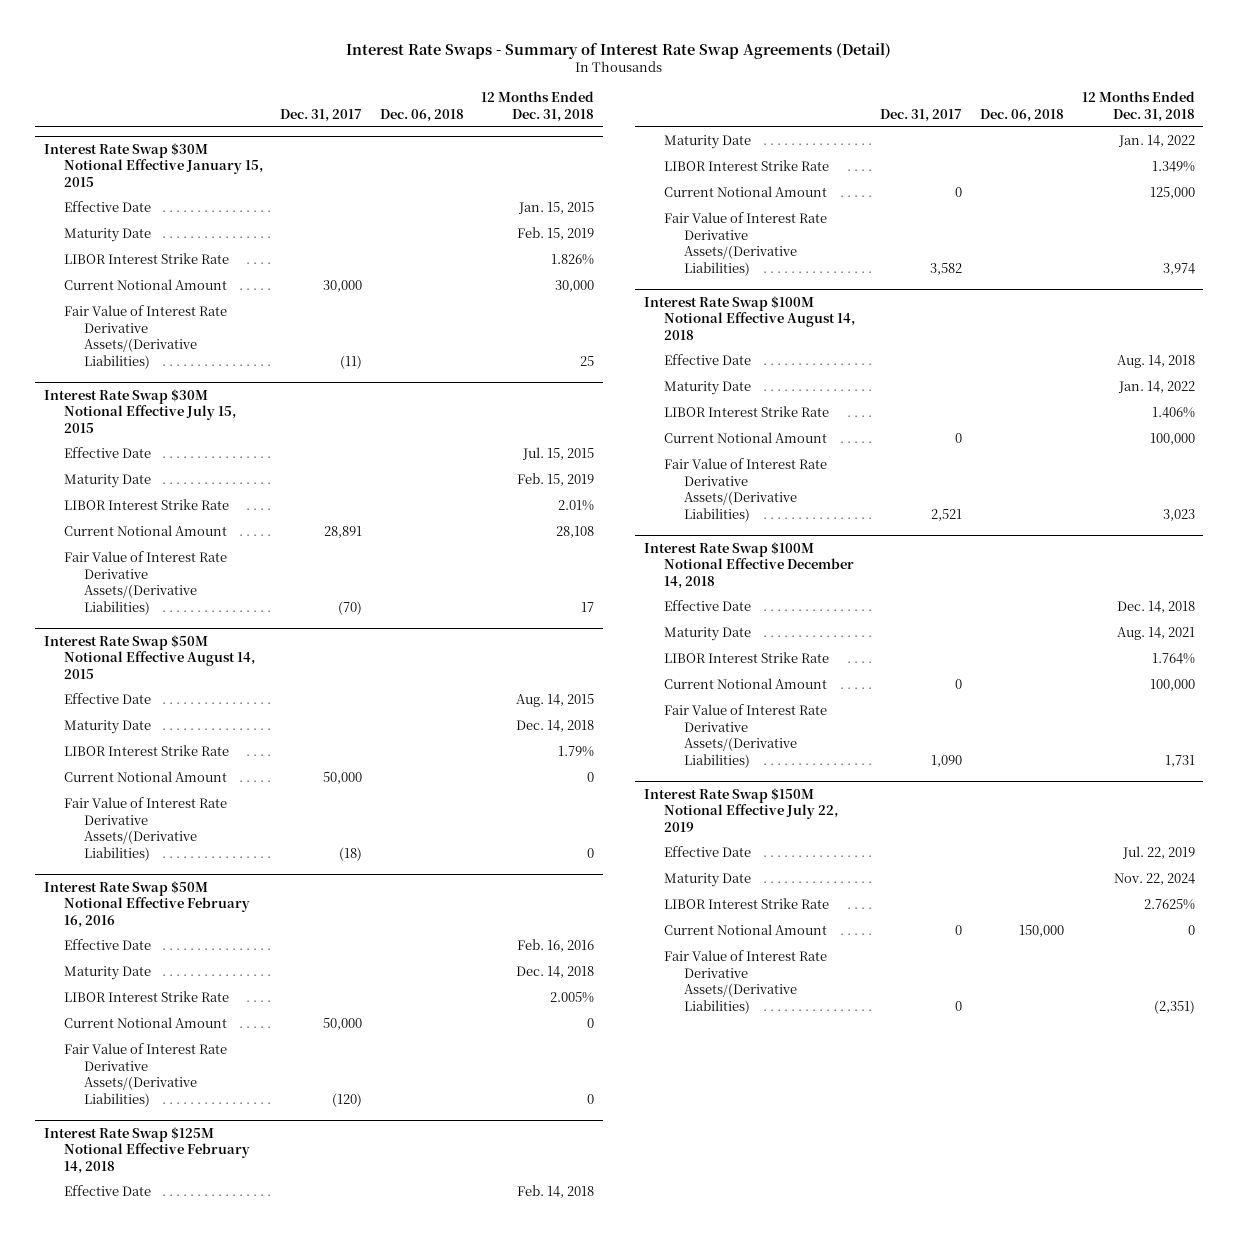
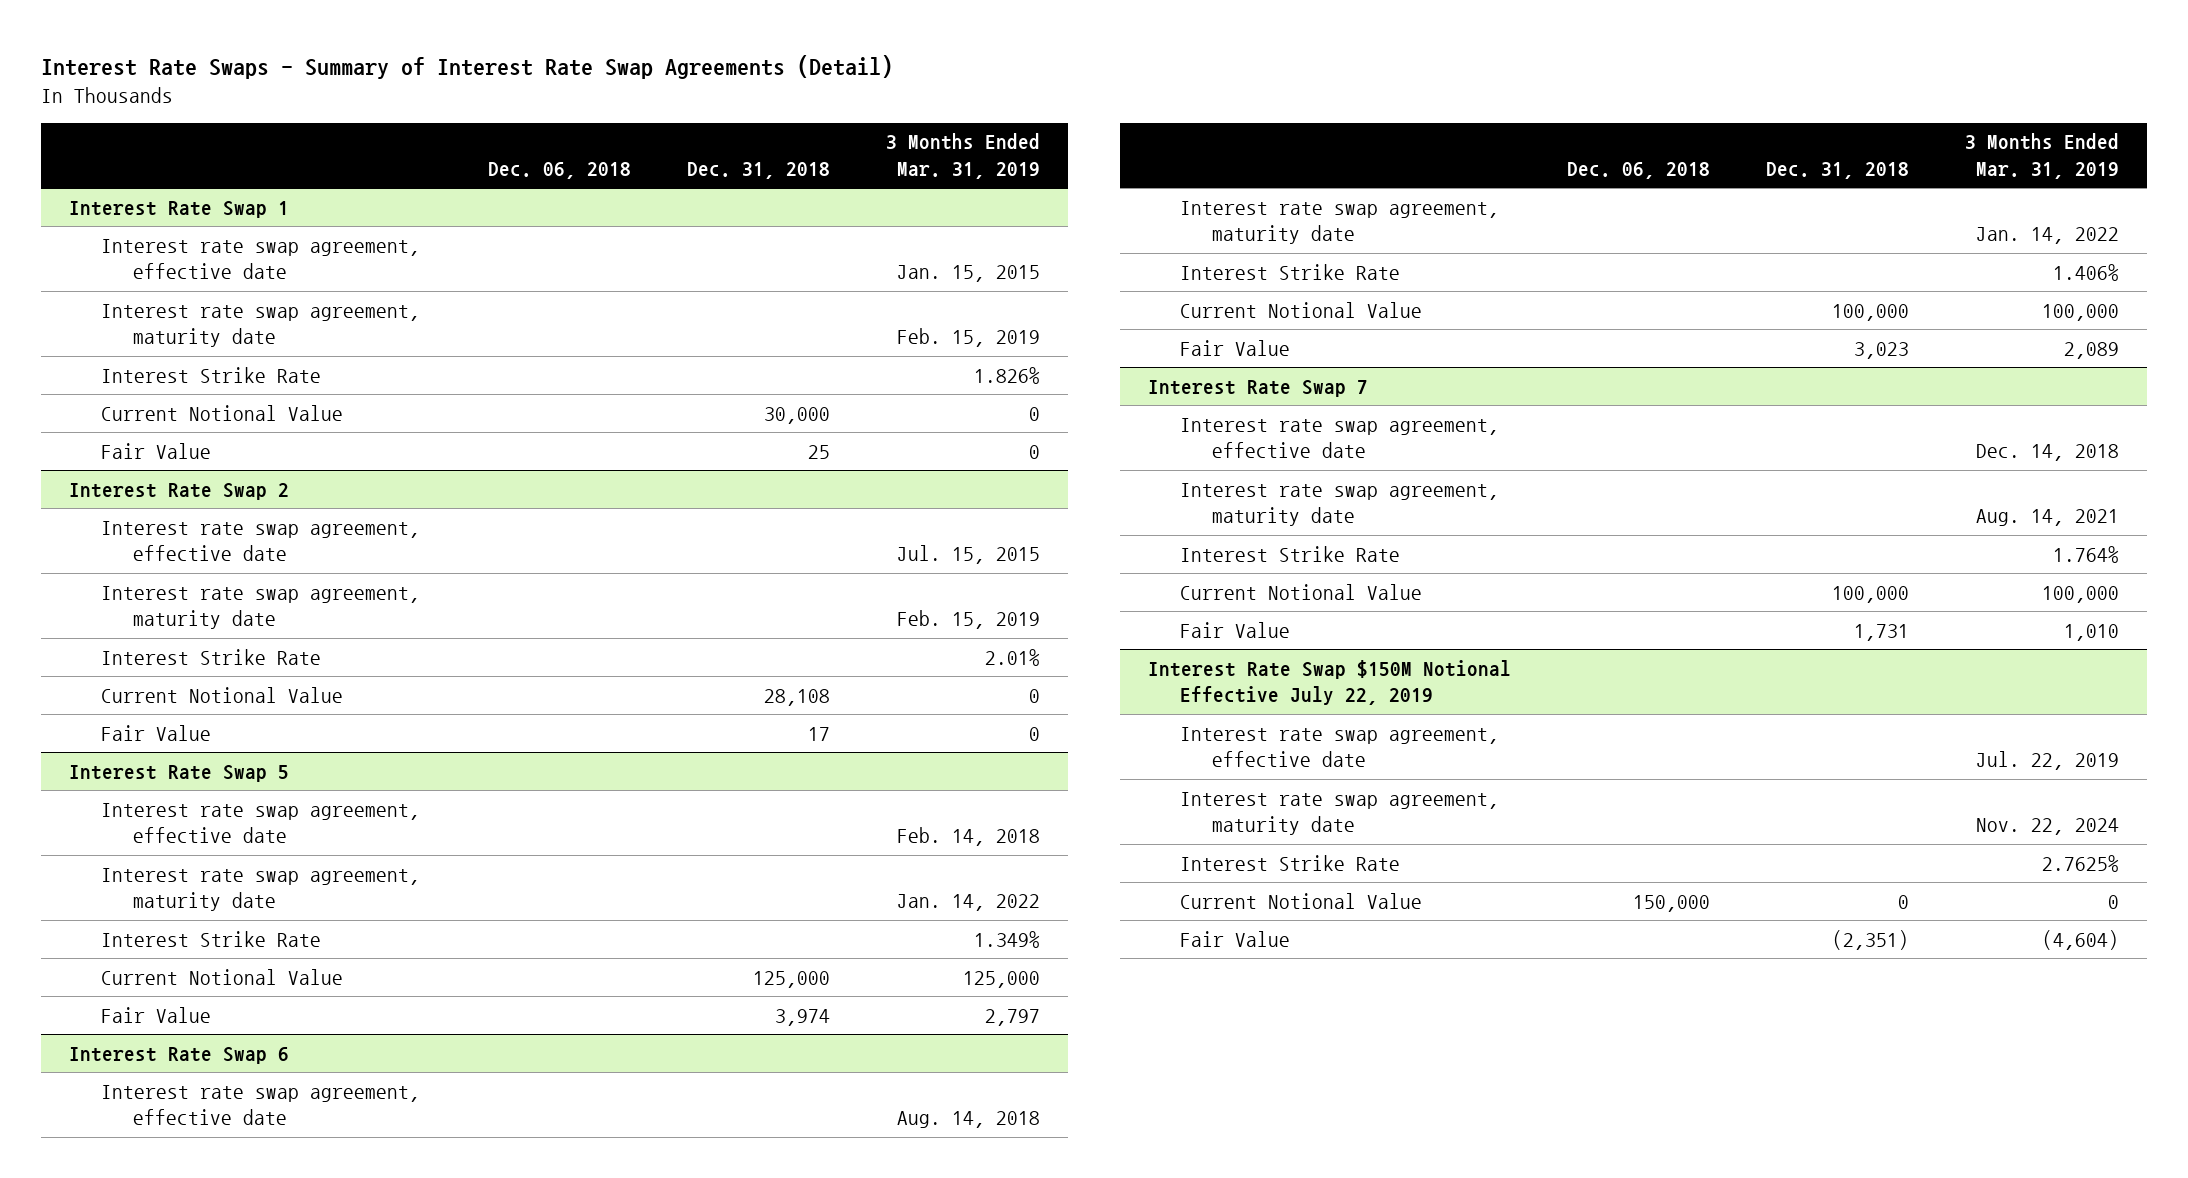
- | Dec. 31, 2017 | Dec. 06, 2018 | 12 Months Ended Dec. 31, 2018
+ | Dec. 06, 2018 | Dec. 31, 2018 | 3 Months Ended Mar. 31, 2019
- Interest Rate Swap $30M Notional Effective January 15, 2015
- Effective Date | | | Jan. 15, 2015
- Maturity Date | | | Feb. 15, 2019
- LIBOR Interest Strike Rate | | | 1.826%
- Current Notional Amount | 30,000 | | 30,000
- Fair Value of Interest Rate Derivative Assets/(Derivative Liabilities) | (11) | | 25
- Interest Rate Swap $30M Notional Effective July 15, 2015
- Effective Date | | | Jul. 15, 2015
- Maturity Date | | | Feb. 15, 2019
- LIBOR Interest Strike Rate | | | 2.01%
- Current Notional Amount | 28,891 | | 28,108
- Fair Value of Interest Rate Derivative Assets/(Derivative Liabilities) | (70) | | 17
- Interest Rate Swap $50M Notional Effective August 14, 2015
- Effective Date | | | Aug. 14, 2015
- Maturity Date | | | Dec. 14, 2018
- LIBOR Interest Strike Rate | | | 1.79%
- Current Notional Amount | 50,000 | | 0
- Fair Value of Interest Rate Derivative Assets/(Derivative Liabilities) | (18) | | 0
- Interest Rate Swap $50M Notional Effective February 16, 2016
- Effective Date | | | Feb. 16, 2016
- Maturity Date | | | Dec. 14, 2018
- LIBOR Interest Strike Rate | | | 2.005%
- Current Notional Amount | 50,000 | | 0
- Fair Value of Interest Rate Derivative Assets/(Derivative Liabilities) | (120) | | 0
- Interest Rate Swap $125M Notional Effective February 14, 2018
- Effective Date | | | Feb. 14, 2018
- Maturity Date | | | Jan. 14, 2022
- LIBOR Interest Strike Rate | | | 1.349%
- Current Notional Amount | 0 | | 125,000
- Fair Value of Interest Rate Derivative Assets/(Derivative Liabilities) | 3,582 | | 3,974
- Interest Rate Swap $100M Notional Effective August 14, 2018
- Effective Date | | | Aug. 14, 2018
- Maturity Date | | | Jan. 14, 2022
- LIBOR Interest Strike Rate | | | 1.406%
- Current Notional Amount | 0 | | 100,000
- Fair Value of Interest Rate Derivative Assets/(Derivative Liabilities) | 2,521 | | 3,023
- Interest Rate Swap $100M Notional Effective December 14, 2018
- Effective Date | | | Dec. 14, 2018
- Maturity Date | | | Aug. 14, 2021
- LIBOR Interest Strike Rate | | | 1.764%
- Current Notional Amount | 0 | | 100,000
- Fair Value of Interest Rate Derivative Assets/(Derivative Liabilities) | 1,090 | | 1,731
+ Interest Rate Swap 1
+ Interest rate swap agreement, effective date | | | Jan. 15, 2015
+ Interest rate swap agreement, maturity date | | | Feb. 15, 2019
+ Interest Strike Rate | | | 1.826%
+ Current Notional Value | | 30,000 | 0
+ Fair Value | | 25 | 0
+ Interest Rate Swap 2
+ Interest rate swap agreement, effective date | | | Jul. 15, 2015
+ Interest rate swap agreement, maturity date | | | Feb. 15, 2019
+ Interest Strike Rate | | | 2.01%
+ Current Notional Value | | 28,108 | 0
+ Fair Value | | 17 | 0
+ Interest Rate Swap 5
+ Interest rate swap agreement, effective date | | | Feb. 14, 2018
+ Interest rate swap agreement, maturity date | | | Jan. 14, 2022
+ Interest Strike Rate | | | 1.349%
+ Current Notional Value | | 125,000 | 125,000
+ Fair Value | | 3,974 | 2,797
+ Interest Rate Swap 6
+ Interest rate swap agreement, effective date | | | Aug. 14, 2018
+ Interest rate swap agreement, maturity date | | | Jan. 14, 2022
+ Interest Strike Rate | | | 1.406%
+ Current Notional Value | | 100,000 | 100,000
+ Fair Value | | 3,023 | 2,089
+ Interest Rate Swap 7
+ Interest rate swap agreement, effective date | | | Dec. 14, 2018
+ Interest rate swap agreement, maturity date | | | Aug. 14, 2021
+ Interest Strike Rate | | | 1.764%
+ Current Notional Value | | 100,000 | 100,000
+ Fair Value | | 1,731 | 1,010
@ Interest Rate Swap $150M Notional Effective July 22, 2019
- Effective Date | | | Jul. 22, 2019
- Maturity Date | | | Nov. 22, 2024
- LIBOR Interest Strike Rate | | | 2.7625%
- Current Notional Amount | 0 | 150,000 | 0
- Fair Value of Interest Rate Derivative Assets/(Derivative Liabilities) | 0 | | (2,351)
+ Interest rate swap agreement, effective date | | | Jul. 22, 2019
+ Interest rate swap agreement, maturity date | | | Nov. 22, 2024
+ Interest Strike Rate | | | 2.7625%
+ Current Notional Value | 150,000 | 0 | 0
+ Fair Value | | (2,351) | (4,604)

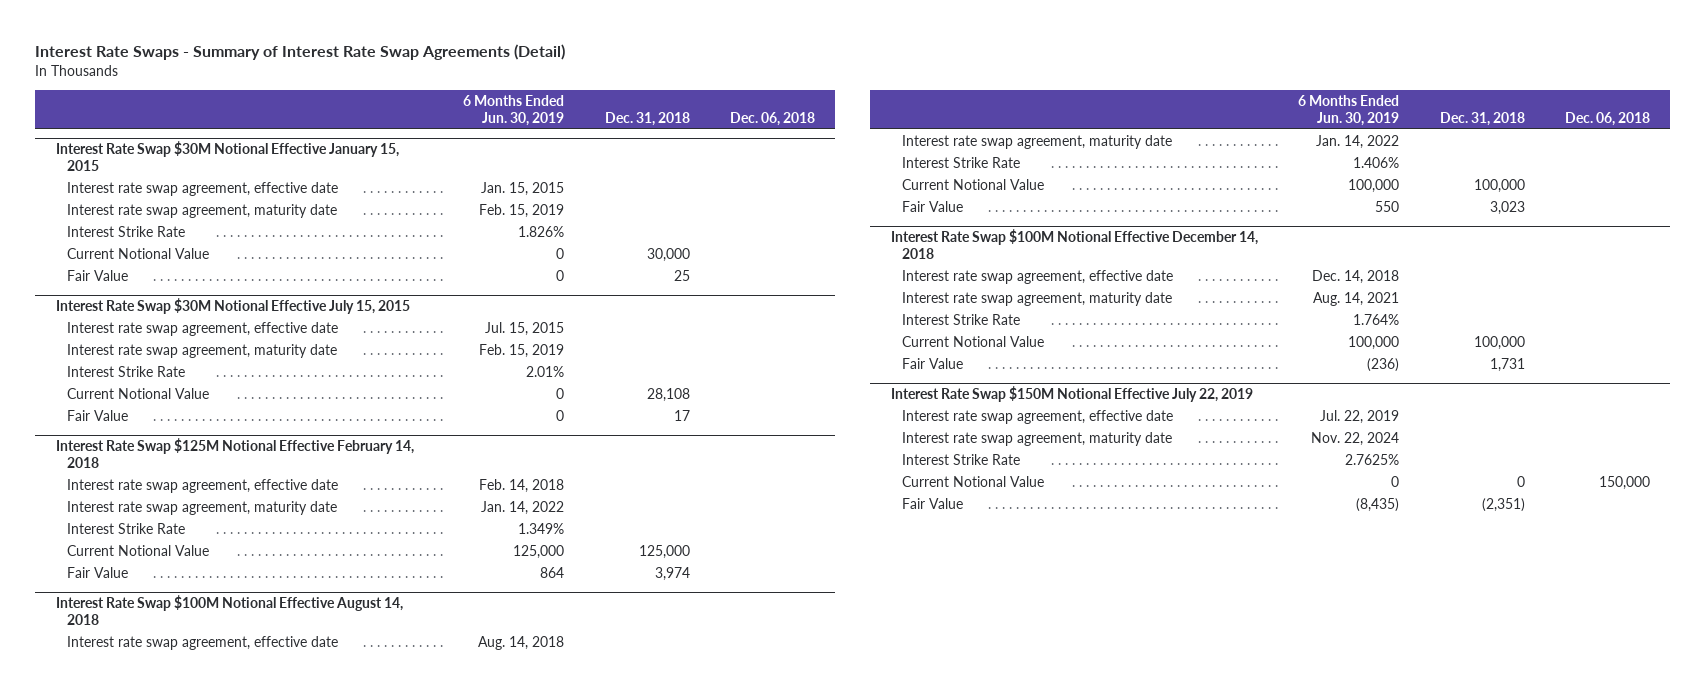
- | Dec. 06, 2018 | Dec. 31, 2018 | 3 Months Ended Mar. 31, 2019
+ | 6 Months Ended Jun. 30, 2019 | Dec. 31, 2018 | Dec. 06, 2018
- Interest Rate Swap 1
+ Interest Rate Swap $30M Notional Effective January 15, 2015
- Interest Rate Swap 2
+ Interest Rate Swap $30M Notional Effective July 15, 2015
- Interest Rate Swap 5
+ Interest Rate Swap $125M Notional Effective February 14, 2018
- Interest Rate Swap 6
+ Interest Rate Swap $100M Notional Effective August 14, 2018
- Interest Rate Swap 7
+ Interest Rate Swap $100M Notional Effective December 14, 2018

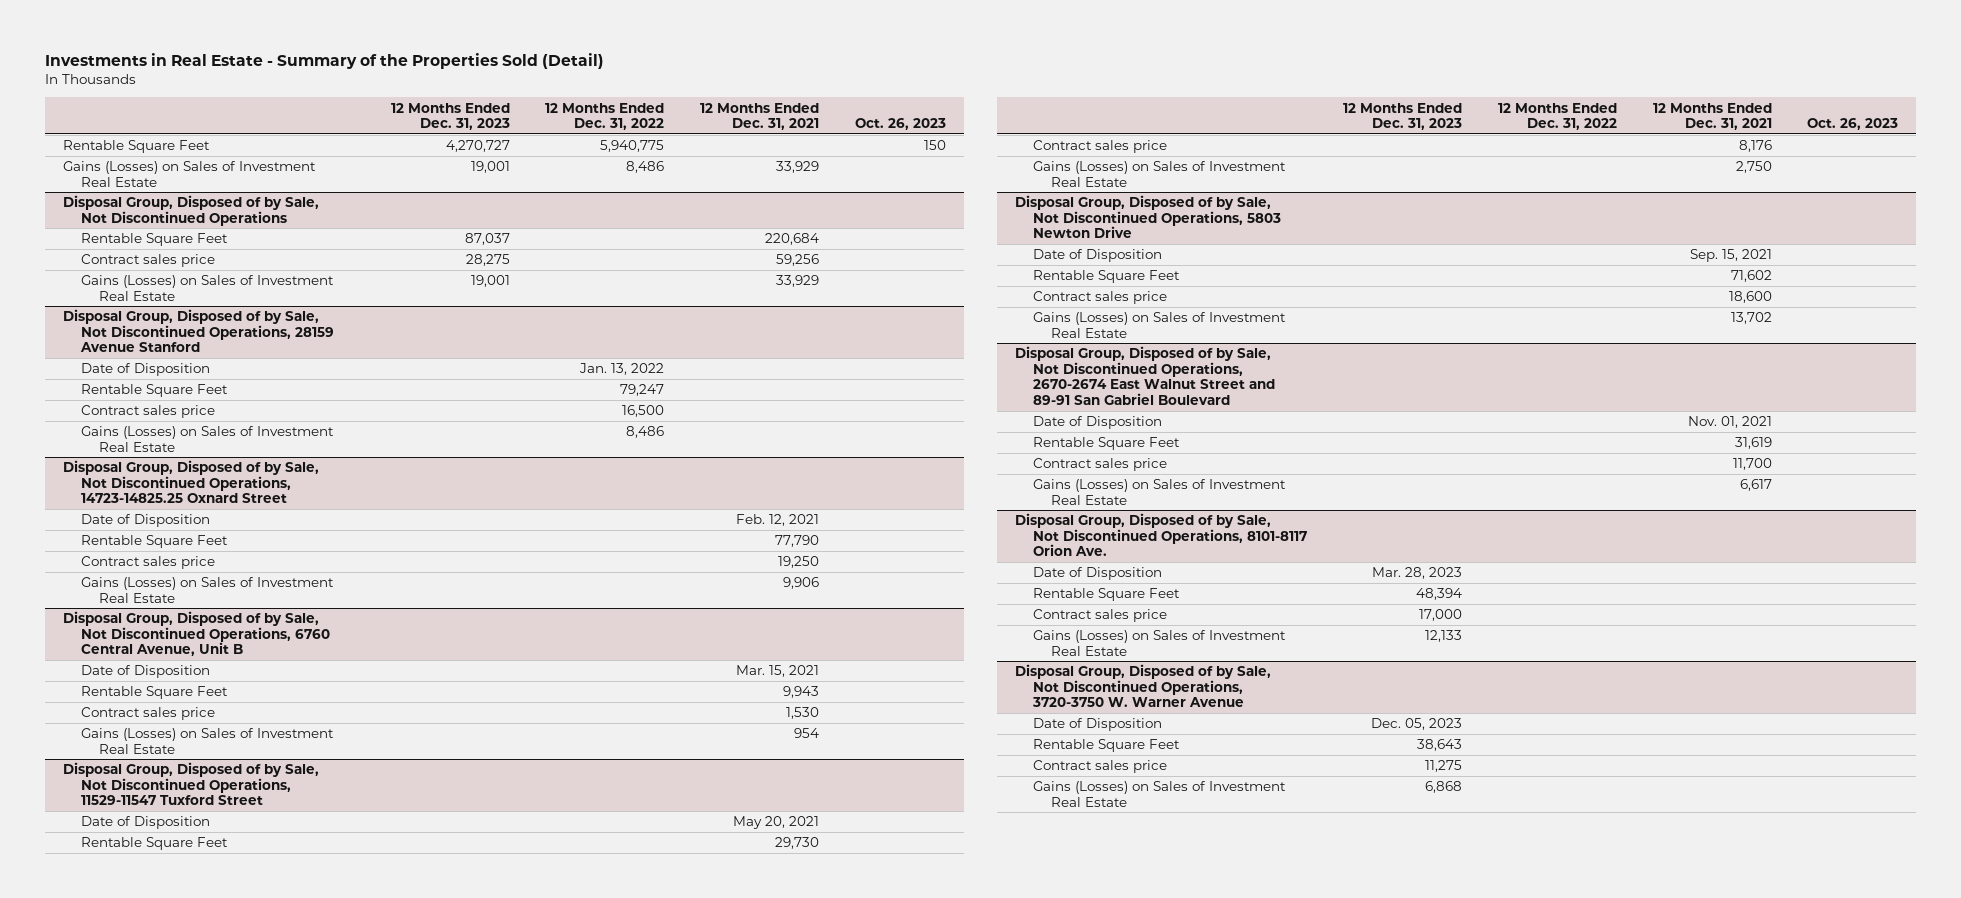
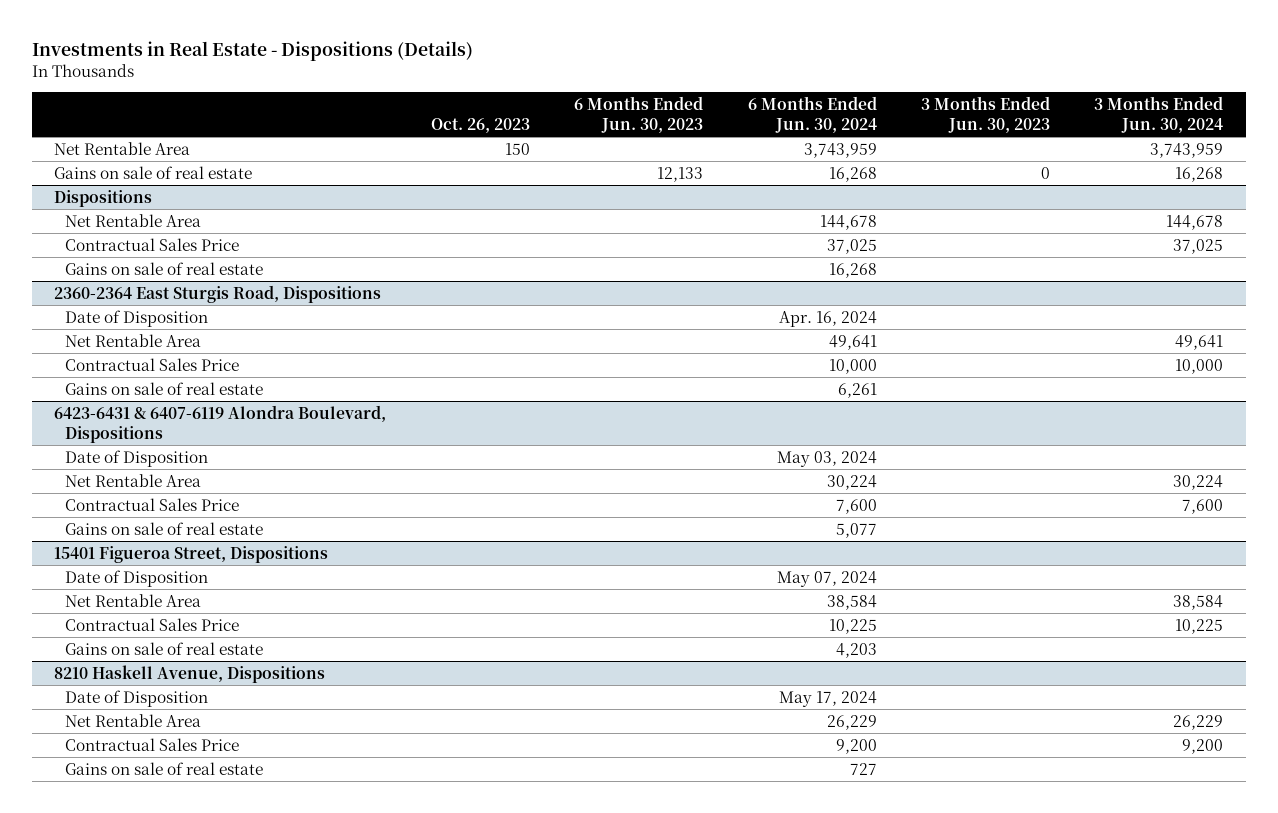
- Investments in Real Estate - Summary of the Properties Sold (Detail)
+ Investments in Real Estate - Dispositions (Details)
- | 12 Months Ended Dec. 31, 2023 | 12 Months Ended Dec. 31, 2022 | 12 Months Ended Dec. 31, 2021 | Oct. 26, 2023
+ | Oct. 26, 2023 | 6 Months Ended Jun. 30, 2023 | 6 Months Ended Jun. 30, 2024 | 3 Months Ended Jun. 30, 2023 | 3 Months Ended Jun. 30, 2024
- Rentable Square Feet | 4,270,727 | 5,940,775 | | 150
- Gains (Losses) on Sales of Investment Real Estate | 19,001 | 8,486 | 33,929 |
- Disposal Group, Disposed of by Sale, Not Discontinued Operations
- Rentable Square Feet | 87,037 | | 220,684 |
- Contract sales price | 28,275 | | 59,256 |
- Gains (Losses) on Sales of Investment Real Estate | 19,001 | | 33,929 |
- Disposal Group, Disposed of by Sale, Not Discontinued Operations, 28159 Avenue Stanford
- Date of Disposition | | Jan. 13, 2022 | |
- Rentable Square Feet | | 79,247 | |
- Contract sales price | | 16,500 | |
- Gains (Losses) on Sales of Investment Real Estate | | 8,486 | |
- Disposal Group, Disposed of by Sale, Not Discontinued Operations, 14723-14825.25 Oxnard Street
- Date of Disposition | | | Feb. 12, 2021 |
- Rentable Square Feet | | | 77,790 |
- Contract sales price | | | 19,250 |
- Gains (Losses) on Sales of Investment Real Estate | | | 9,906 |
- Disposal Group, Disposed of by Sale, Not Discontinued Operations, 6760 Central Avenue, Unit B
- Date of Disposition | | | Mar. 15, 2021 |
- Rentable Square Feet | | | 9,943 |
- Contract sales price | | | 1,530 |
- Gains (Losses) on Sales of Investment Real Estate | | | 954 |
- Disposal Group, Disposed of by Sale, Not Discontinued Operations, 11529-11547 Tuxford Street
- Date of Disposition | | | May 20, 2021 |
- Rentable Square Feet | | | 29,730 |
- Contract sales price | | | 8,176 |
- Gains (Losses) on Sales of Investment Real Estate | | | 2,750 |
- Disposal Group, Disposed of by Sale, Not Discontinued Operations, 5803 Newton Drive
- Date of Disposition | | | Sep. 15, 2021 |
- Rentable Square Feet | | | 71,602 |
- Contract sales price | | | 18,600 |
- Gains (Losses) on Sales of Investment Real Estate | | | 13,702 |
- Disposal Group, Disposed of by Sale, Not Discontinued Operations, 2670-2674 East Walnut Street and 89-91 San Gabriel Boulevard
- Date of Disposition | | | Nov. 01, 2021 |
- Rentable Square Feet | | | 31,619 |
- Contract sales price | | | 11,700 |
- Gains (Losses) on Sales of Investment Real Estate | | | 6,617 |
- Disposal Group, Disposed of by Sale, Not Discontinued Operations, 8101-8117 Orion Ave.
- Date of Disposition | Mar. 28, 2023 | | |
- Rentable Square Feet | 48,394 | | |
- Contract sales price | 17,000 | | |
- Gains (Losses) on Sales of Investment Real Estate | 12,133 | | |
- Disposal Group, Disposed of by Sale, Not Discontinued Operations, 3720-3750 W. Warner Avenue
- Date of Disposition | Dec. 05, 2023 | | |
- Rentable Square Feet | 38,643 | | |
- Contract sales price | 11,275 | | |
- Gains (Losses) on Sales of Investment Real Estate | 6,868 | | |
+ Net Rentable Area | 150 | | 3,743,959 | | 3,743,959
+ Gains on sale of real estate | | 12,133 | 16,268 | 0 | 16,268
+ Dispositions
+ Net Rentable Area | | | 144,678 | | 144,678
+ Contractual Sales Price | | | 37,025 | | 37,025
+ Gains on sale of real estate | | | 16,268 | |
+ 2360-2364 East Sturgis Road, Dispositions
+ Date of Disposition | | | Apr. 16, 2024 | |
+ Net Rentable Area | | | 49,641 | | 49,641
+ Contractual Sales Price | | | 10,000 | | 10,000
+ Gains on sale of real estate | | | 6,261 | |
+ 6423-6431 & 6407-6119 Alondra Boulevard, Dispositions
+ Date of Disposition | | | May 03, 2024 | |
+ Net Rentable Area | | | 30,224 | | 30,224
+ Contractual Sales Price | | | 7,600 | | 7,600
+ Gains on sale of real estate | | | 5,077 | |
+ 15401 Figueroa Street, Dispositions
+ Date of Disposition | | | May 07, 2024 | |
+ Net Rentable Area | | | 38,584 | | 38,584
+ Contractual Sales Price | | | 10,225 | | 10,225
+ Gains on sale of real estate | | | 4,203 | |
+ 8210 Haskell Avenue, Dispositions
+ Date of Disposition | | | May 17, 2024 | |
+ Net Rentable Area | | | 26,229 | | 26,229
+ Contractual Sales Price | | | 9,200 | | 9,200
+ Gains on sale of real estate | | | 727 | |

